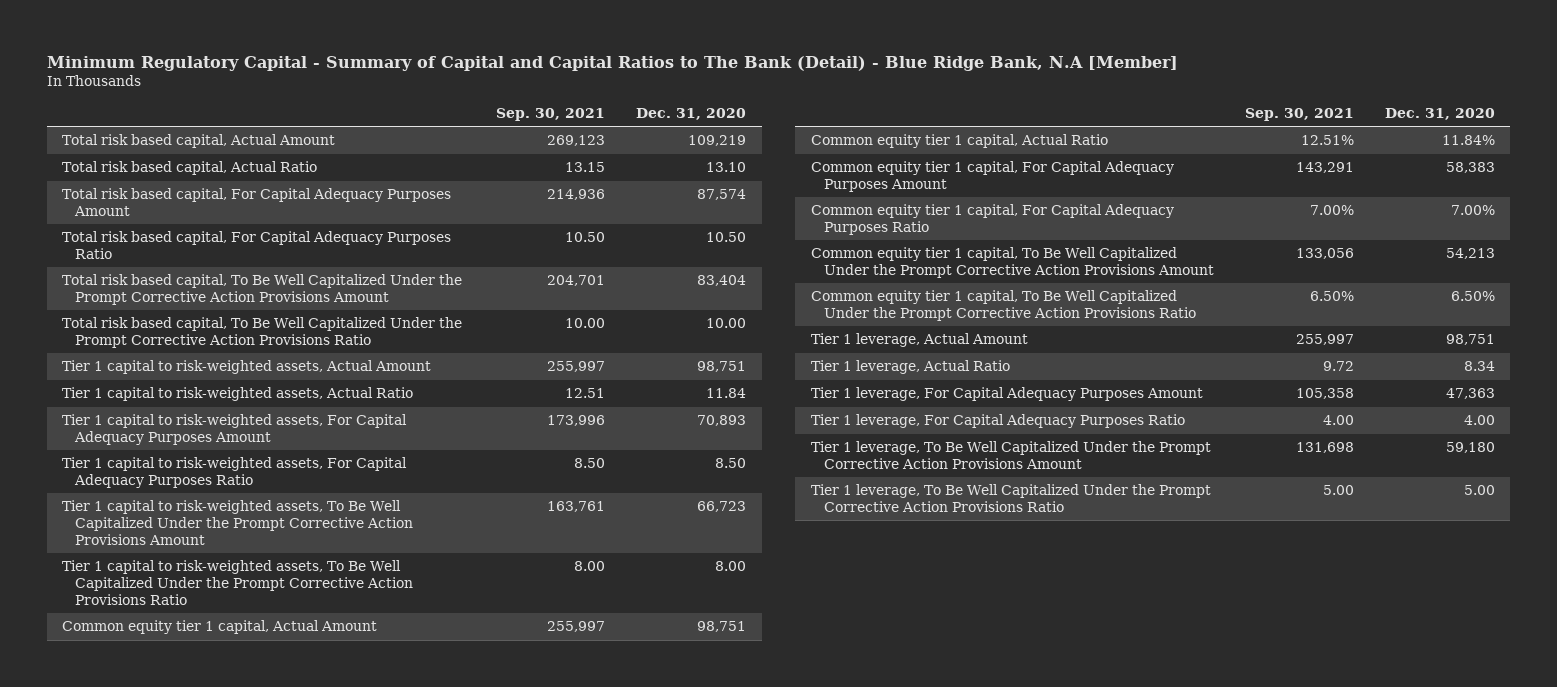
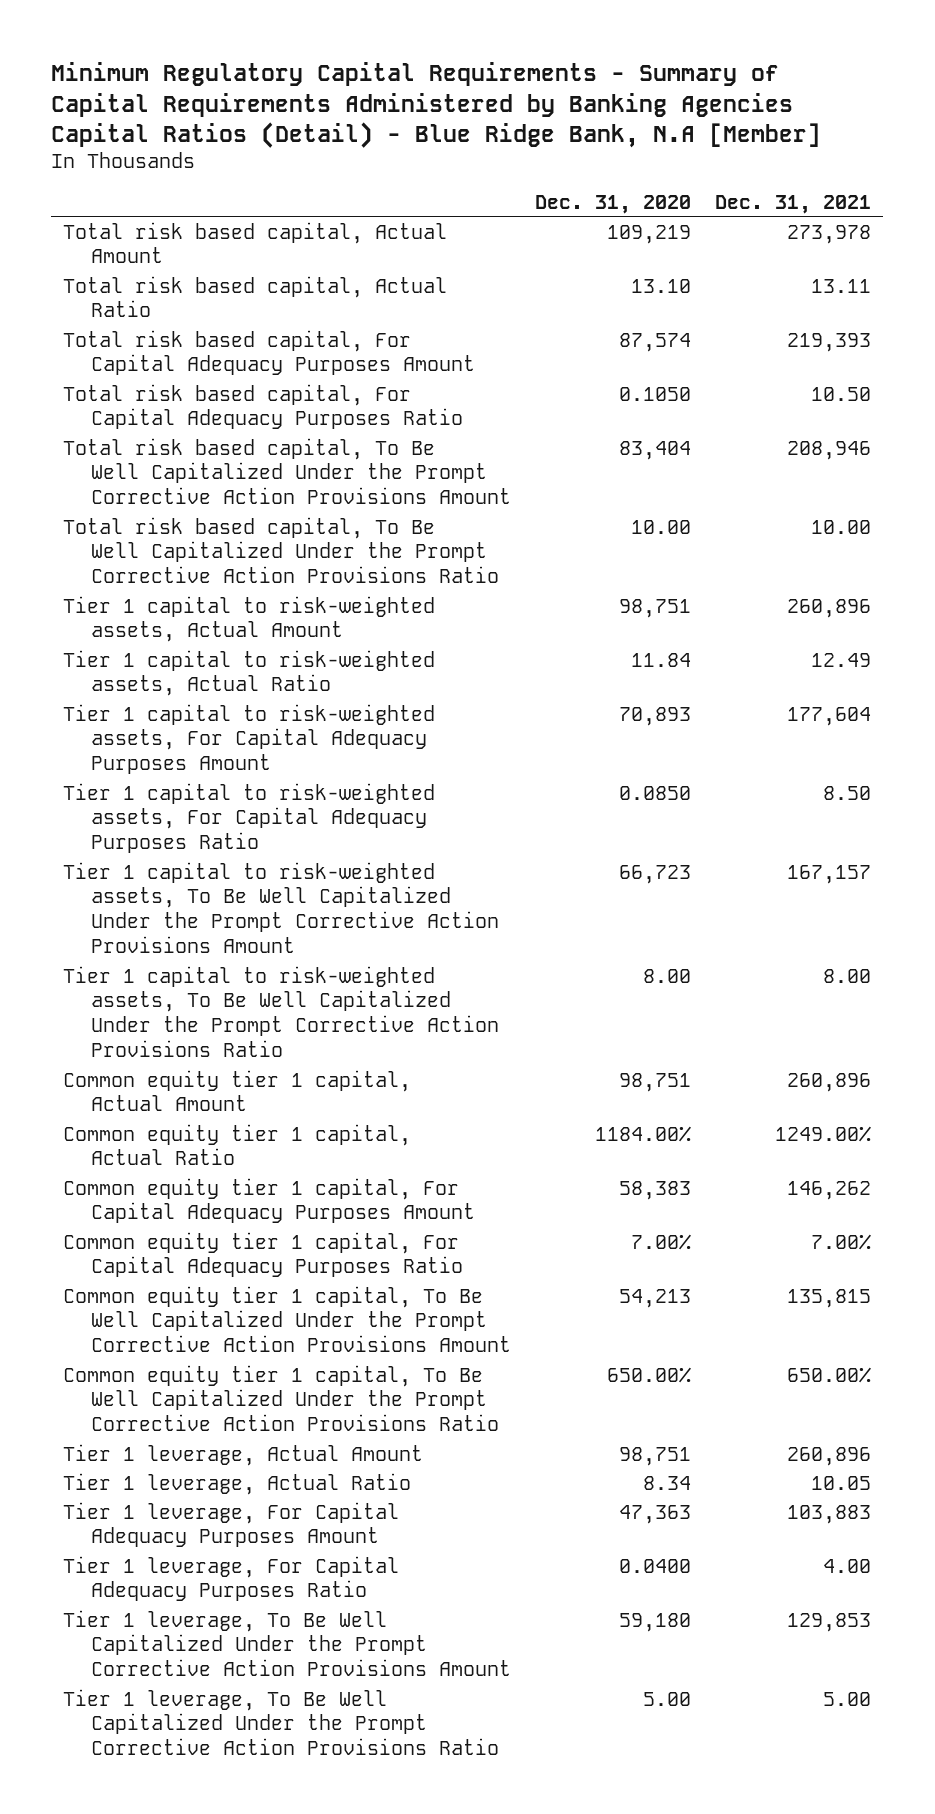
- Minimum Regulatory Capital - Summary of Capital and Capital Ratios to The Bank (Detail) - Blue Ridge Bank, N.A [Member]
+ Minimum Regulatory Capital Requirements - Summary of Capital Requirements Administered by Banking Agencies Capital Ratios (Detail) - Blue Ridge Bank, N.A [Member]
- | Sep. 30, 2021 | Dec. 31, 2020
+ | Dec. 31, 2020 | Dec. 31, 2021
- Total risk based capital, For Capital Adequacy Purposes Ratio | 10.50 | 10.50
+ Total risk based capital, For Capital Adequacy Purposes Ratio | 0.1050 | 10.50
- Tier 1 capital to risk-weighted assets, For Capital Adequacy Purposes Ratio | 8.50 | 8.50
+ Tier 1 capital to risk-weighted assets, For Capital Adequacy Purposes Ratio | 0.0850 | 8.50
- Common equity tier 1 capital, Actual Ratio | 12.51% | 11.84%
+ Common equity tier 1 capital, Actual Ratio | 1184.00% | 1249.00%
- Common equity tier 1 capital, To Be Well Capitalized Under the Prompt Corrective Action Provisions Ratio | 6.50% | 6.50%
+ Common equity tier 1 capital, To Be Well Capitalized Under the Prompt Corrective Action Provisions Ratio | 650.00% | 650.00%
- Tier 1 leverage, For Capital Adequacy Purposes Ratio | 4.00 | 4.00
+ Tier 1 leverage, For Capital Adequacy Purposes Ratio | 0.0400 | 4.00

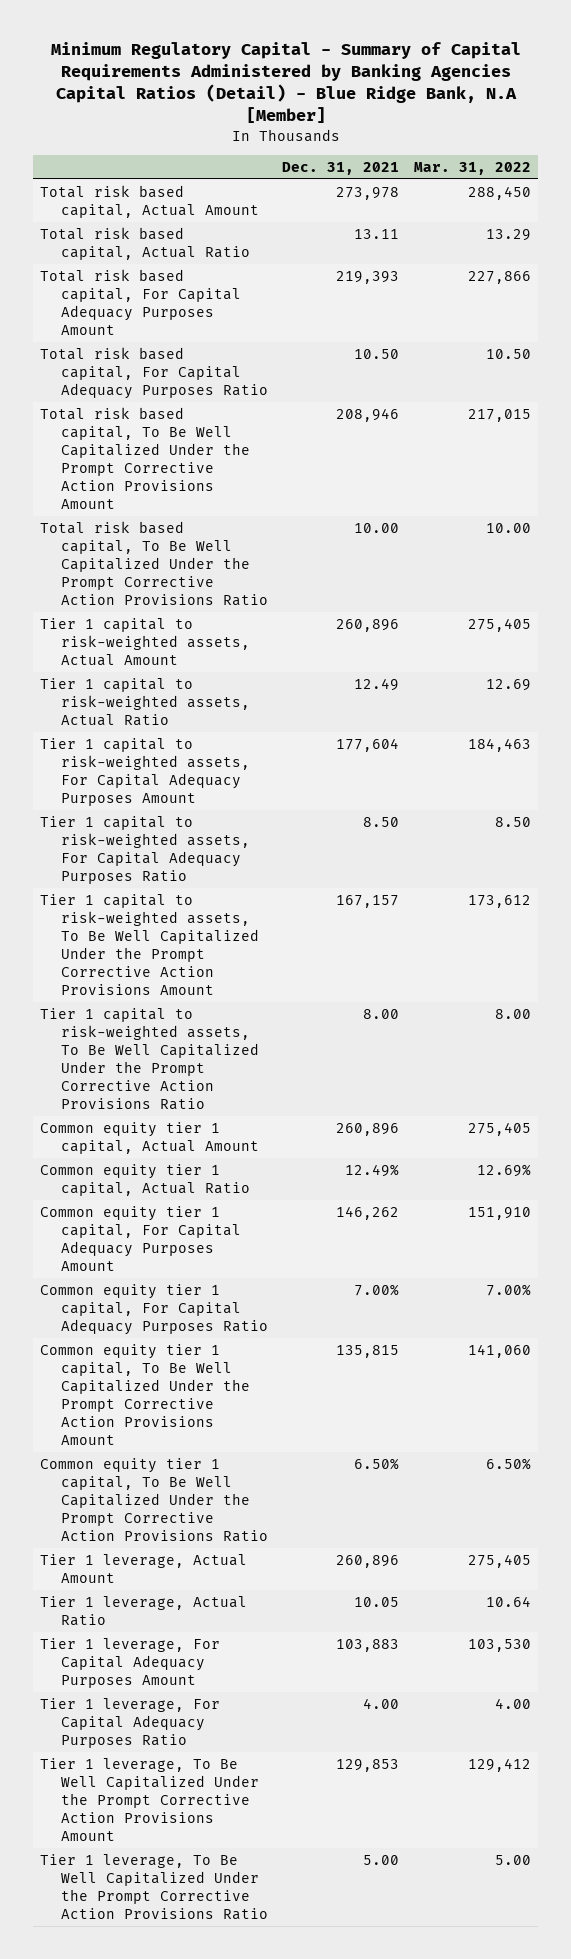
- Minimum Regulatory Capital Requirements - Summary of Capital Requirements Administered by Banking Agencies Capital Ratios (Detail) - Blue Ridge Bank, N.A [Member]
+ Minimum Regulatory Capital - Summary of Capital Requirements Administered by Banking Agencies Capital Ratios (Detail) - Blue Ridge Bank, N.A [Member]
- | Dec. 31, 2020 | Dec. 31, 2021
+ | Dec. 31, 2021 | Mar. 31, 2022
- Common equity tier 1 capital, Actual Ratio | 1184.00% | 1249.00%
+ Common equity tier 1 capital, Actual Ratio | 12.49% | 12.69%
- Common equity tier 1 capital, To Be Well Capitalized Under the Prompt Corrective Action Provisions Ratio | 650.00% | 650.00%
+ Common equity tier 1 capital, To Be Well Capitalized Under the Prompt Corrective Action Provisions Ratio | 6.50% | 6.50%

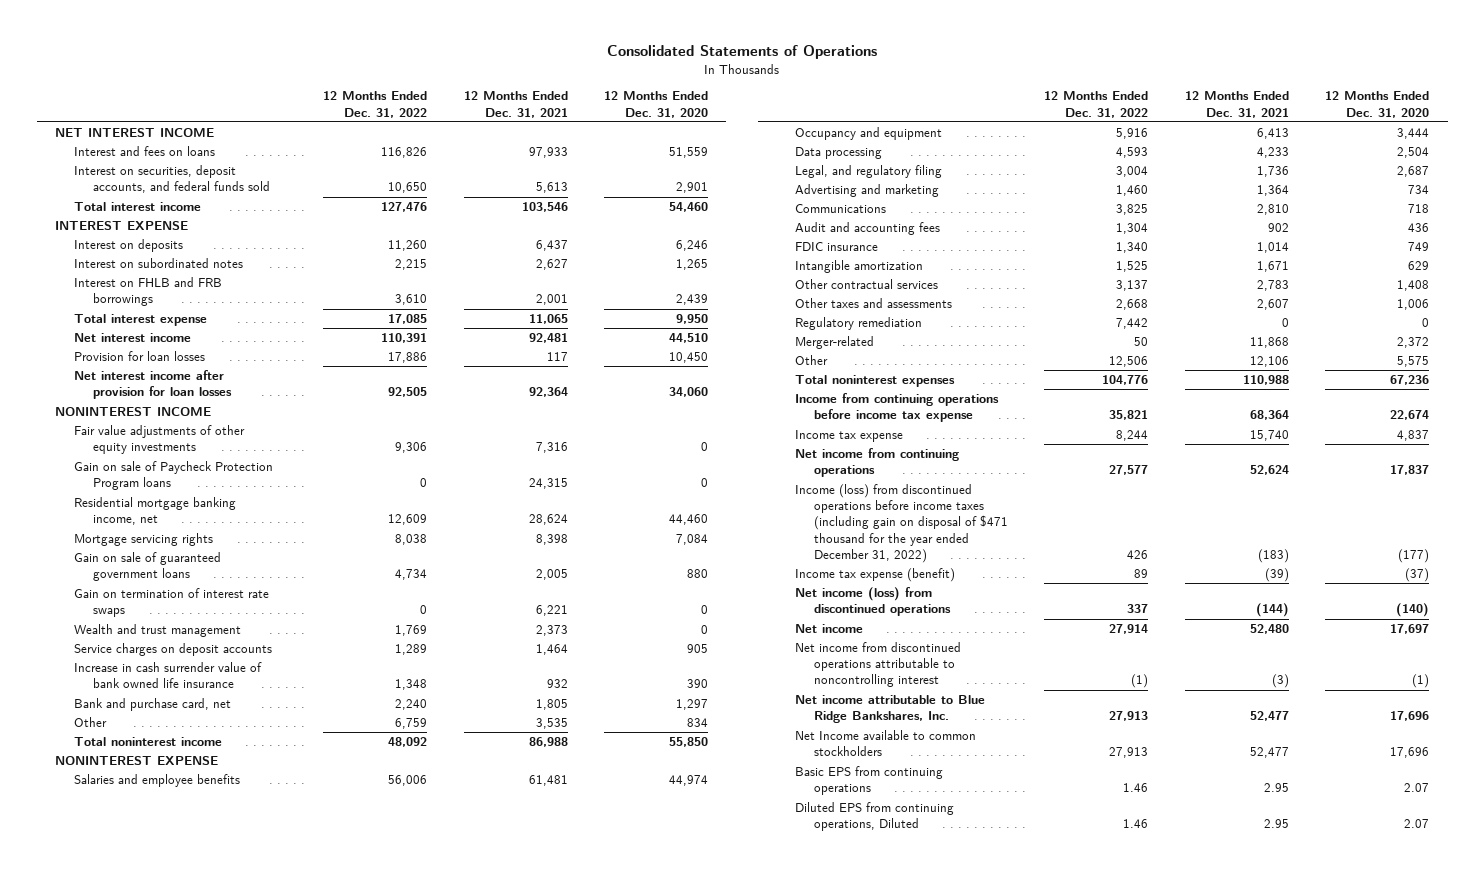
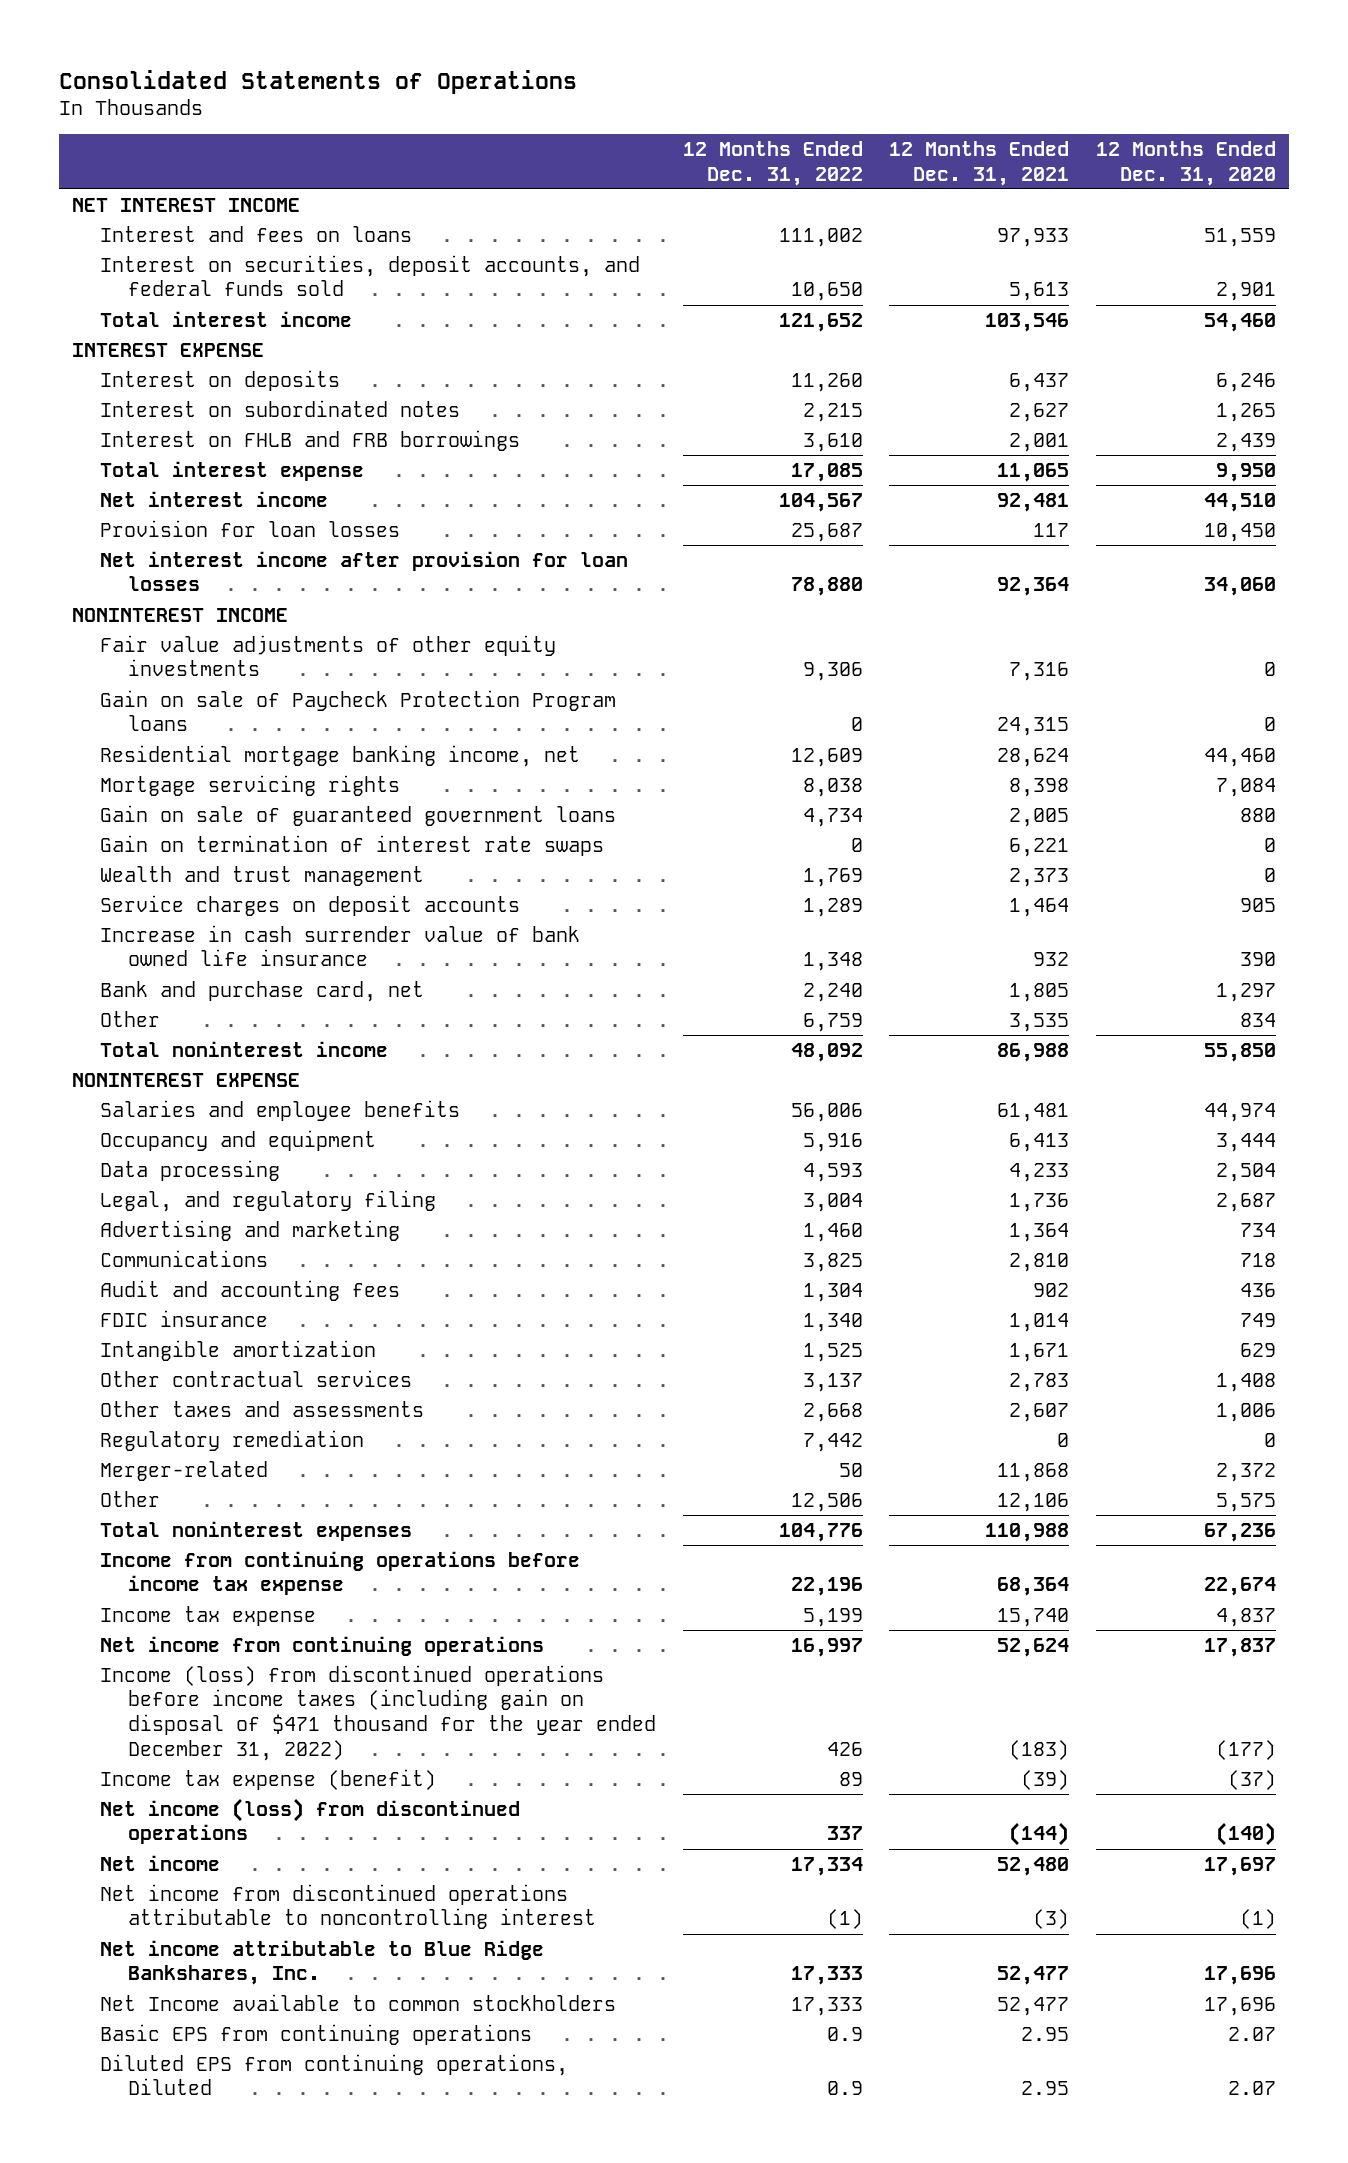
- Interest and fees on loans | 116,826 | 97,933 | 51,559
+ Interest and fees on loans | 111,002 | 97,933 | 51,559
- Total interest income | 127,476 | 103,546 | 54,460
+ Total interest income | 121,652 | 103,546 | 54,460
- Net interest income | 110,391 | 92,481 | 44,510
- Provision for loan losses | 17,886 | 117 | 10,450
- Net interest income after provision for loan losses | 92,505 | 92,364 | 34,060
+ Net interest income | 104,567 | 92,481 | 44,510
+ Provision for loan losses | 25,687 | 117 | 10,450
+ Net interest income after provision for loan losses | 78,880 | 92,364 | 34,060
- Income from continuing operations before income tax expense | 35,821 | 68,364 | 22,674
- Income tax expense | 8,244 | 15,740 | 4,837
- Net income from continuing operations | 27,577 | 52,624 | 17,837
+ Income from continuing operations before income tax expense | 22,196 | 68,364 | 22,674
+ Income tax expense | 5,199 | 15,740 | 4,837
+ Net income from continuing operations | 16,997 | 52,624 | 17,837
- Net income | 27,914 | 52,480 | 17,697
+ Net income | 17,334 | 52,480 | 17,697
- Net income attributable to Blue Ridge Bankshares, Inc. | 27,913 | 52,477 | 17,696
- Net Income available to common stockholders | 27,913 | 52,477 | 17,696
- Basic EPS from continuing operations | 1.46 | 2.95 | 2.07
- Diluted EPS from continuing operations, Diluted | 1.46 | 2.95 | 2.07
+ Net income attributable to Blue Ridge Bankshares, Inc. | 17,333 | 52,477 | 17,696
+ Net Income available to common stockholders | 17,333 | 52,477 | 17,696
+ Basic EPS from continuing operations | 0.9 | 2.95 | 2.07
+ Diluted EPS from continuing operations, Diluted | 0.9 | 2.95 | 2.07

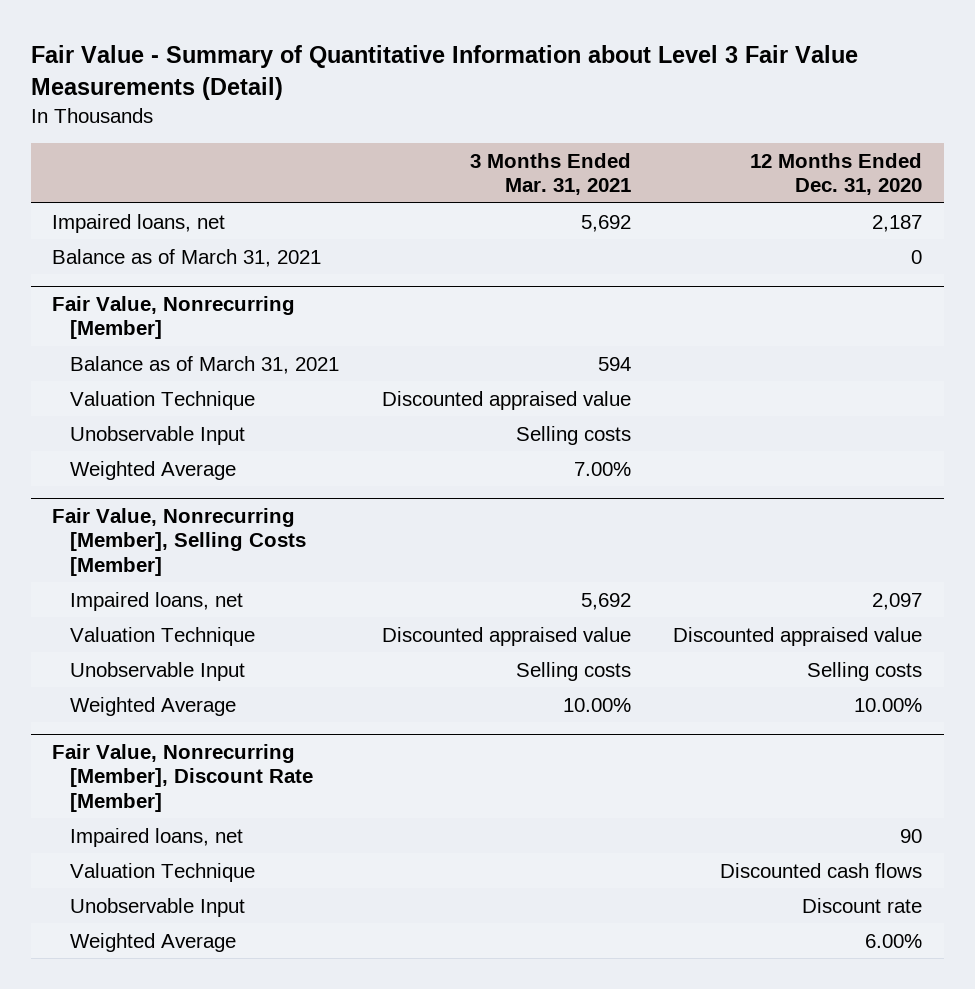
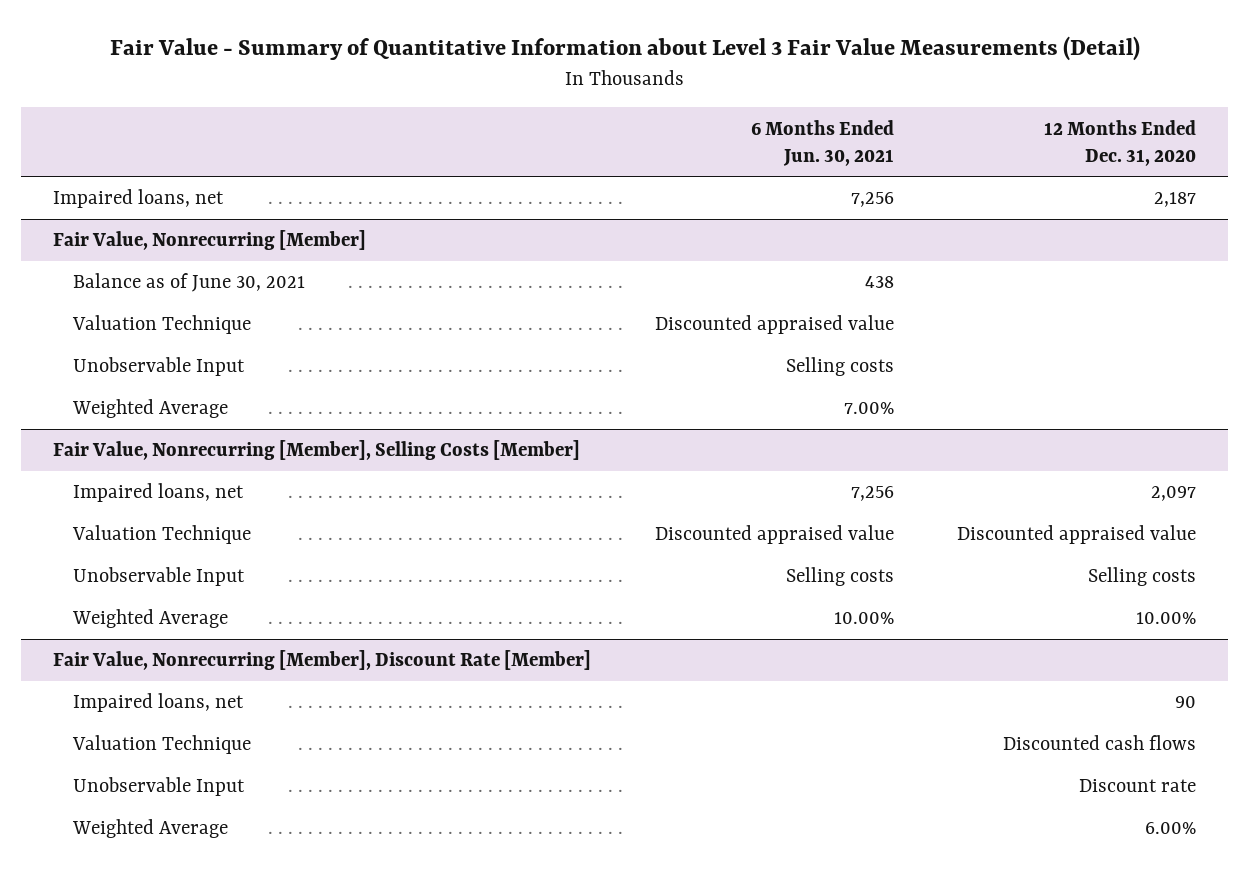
- | 3 Months Ended Mar. 31, 2021 | 12 Months Ended Dec. 31, 2020
+ | 6 Months Ended Jun. 30, 2021 | 12 Months Ended Dec. 31, 2020
- Balance as of March 31, 2021 | | 0
@ Fair Value, Nonrecurring [Member]
- Balance as of March 31, 2021 | 594 |
+ Balance as of June 30, 2021 | 438 |

